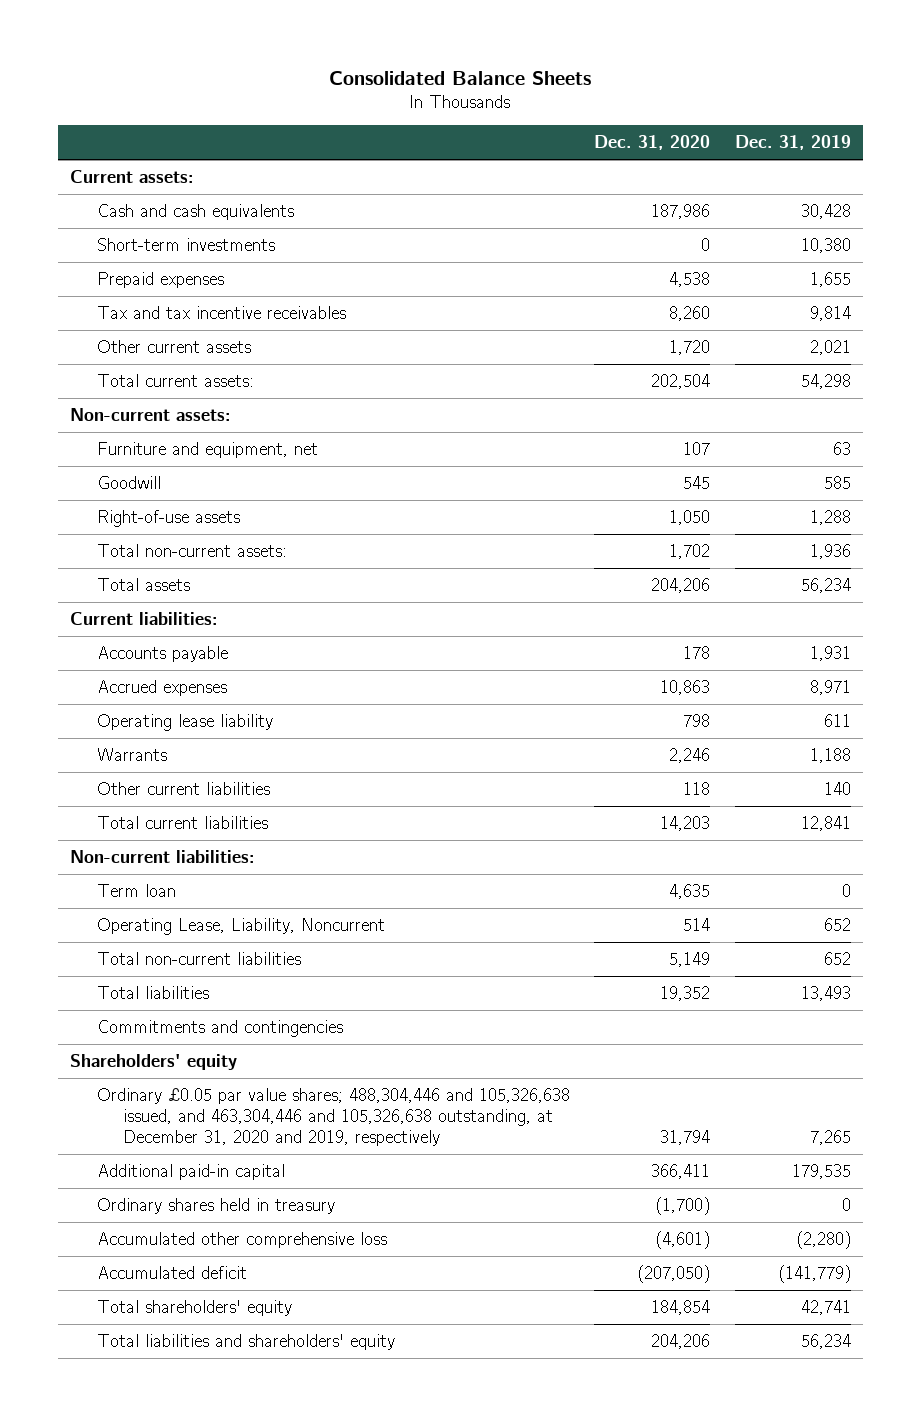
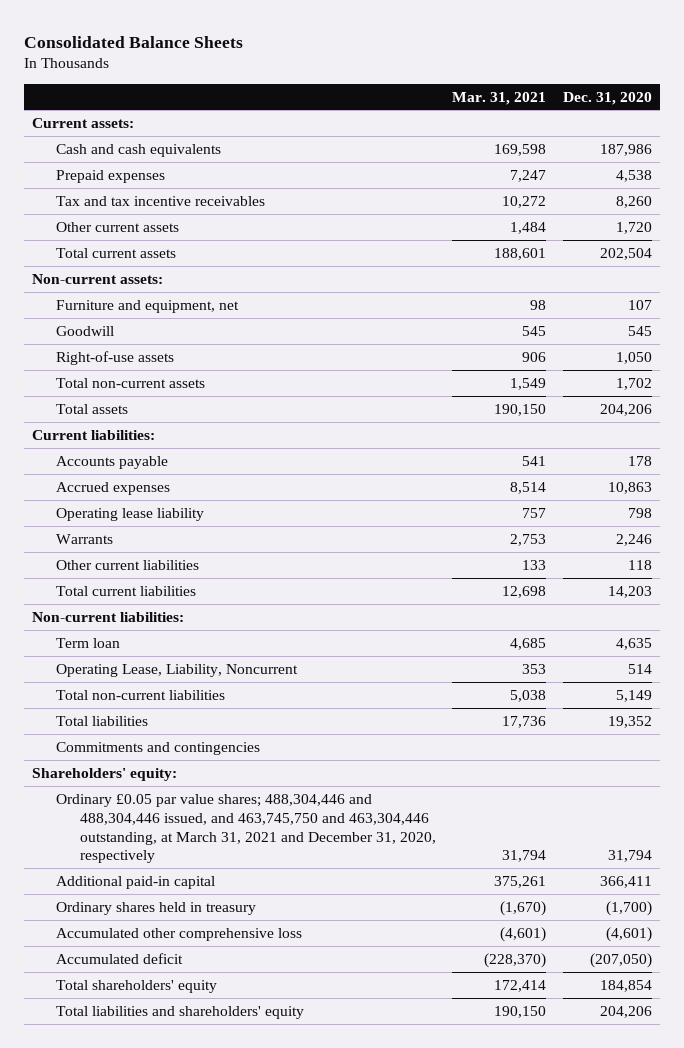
- | Dec. 31, 2020 | Dec. 31, 2019
+ | Mar. 31, 2021 | Dec. 31, 2020
- Short-term investments | 0 | 10,380
- Total current assets: | 202,504 | 54,298
+ Total current assets | 188,601 | 202,504
- Total non-current assets: | 1,702 | 1,936
+ Total non-current assets | 1,549 | 1,702
- Shareholders' equity
- Ordinary £0.05 par value shares; 488,304,446 and 105,326,638 issued, and 463,304,446 and 105,326,638 outstanding, at December 31, 2020 and 2019, respectively | 31,794 | 7,265
+ Shareholders' equity:
+ Ordinary £0.05 par value shares; 488,304,446 and 488,304,446 issued, and 463,745,750 and 463,304,446 outstanding, at March 31, 2021 and December 31, 2020, respectively | 31,794 | 31,794

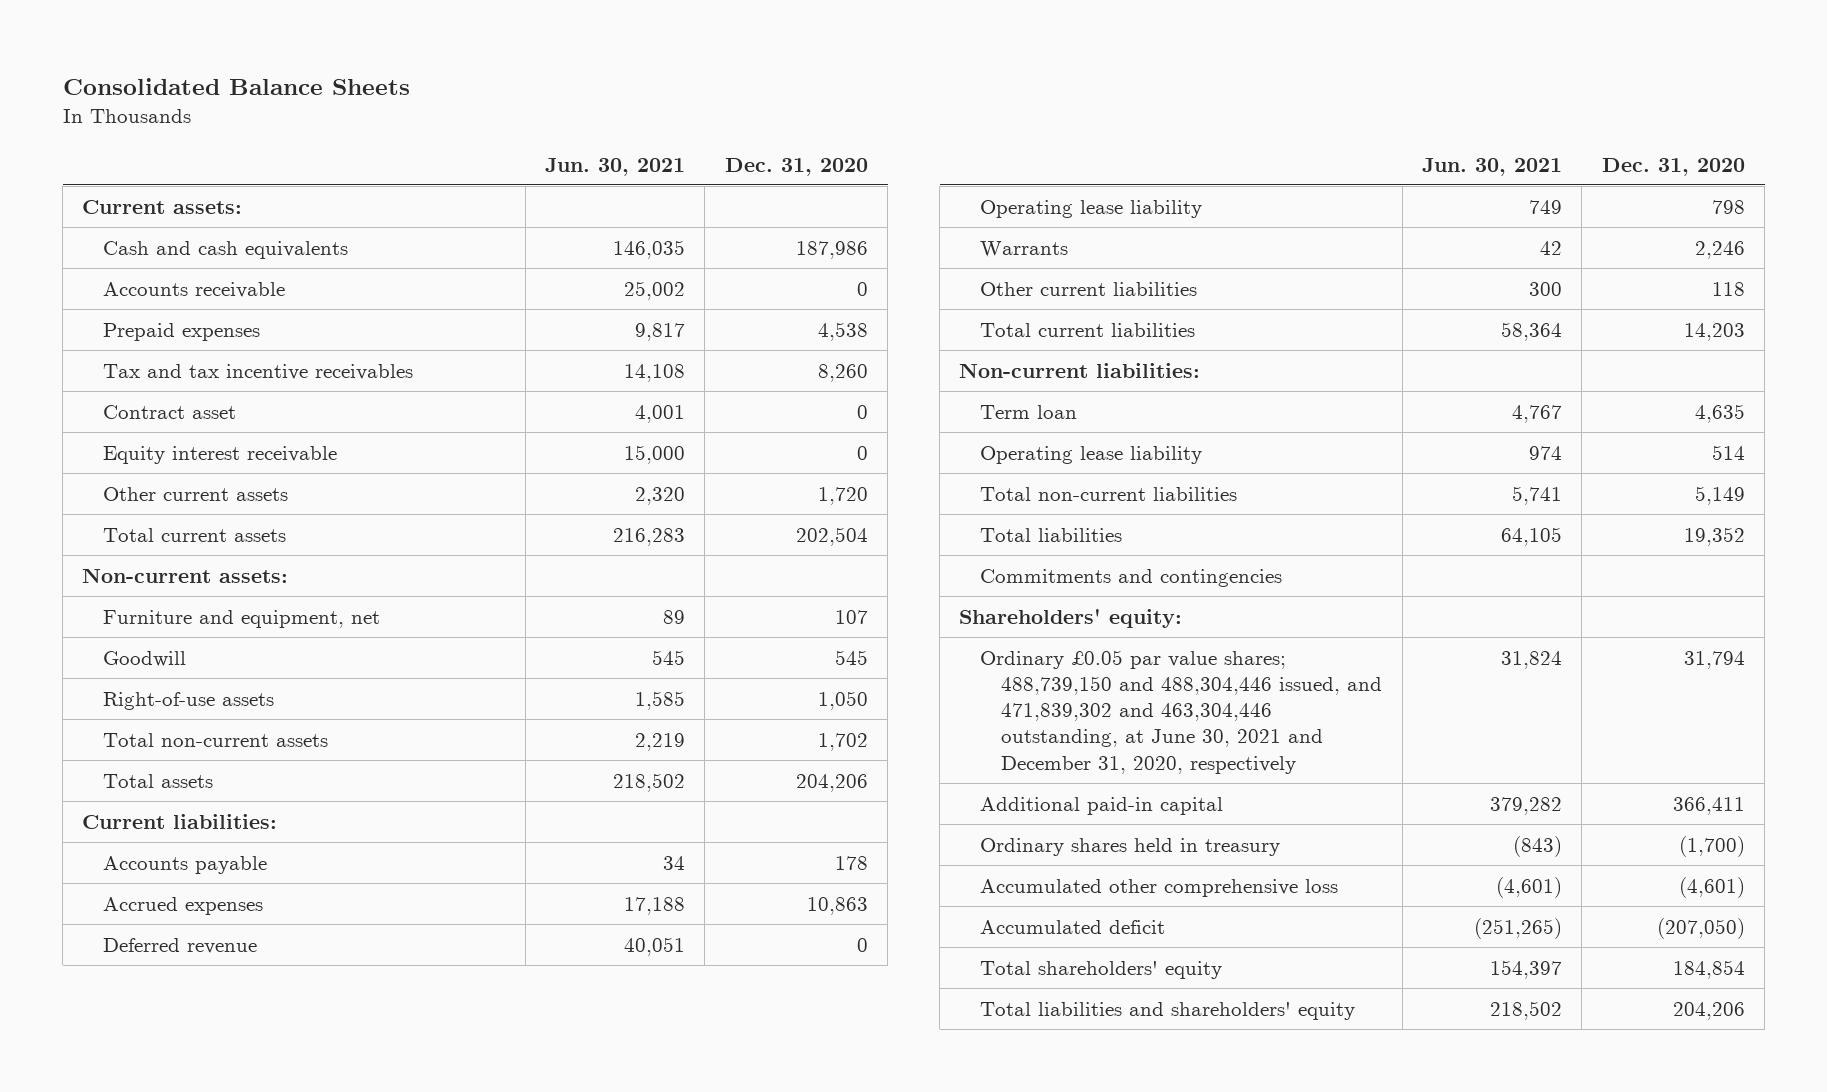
- | Mar. 31, 2021 | Dec. 31, 2020
+ | Jun. 30, 2021 | Dec. 31, 2020
+ Accounts receivable | 25,002 | 0
+ Contract asset | 4,001 | 0
+ Equity interest receivable | 15,000 | 0
+ Deferred revenue | 40,051 | 0
- Operating Lease, Liability, Noncurrent | 353 | 514
+ Operating lease liability | 974 | 514
- Ordinary £0.05 par value shares; 488,304,446 and 488,304,446 issued, and 463,745,750 and 463,304,446 outstanding, at March 31, 2021 and December 31, 2020, respectively | 31,794 | 31,794
+ Ordinary £0.05 par value shares; 488,739,150 and 488,304,446 issued, and 471,839,302 and 463,304,446 outstanding, at June 30, 2021 and December 31, 2020, respectively | 31,824 | 31,794

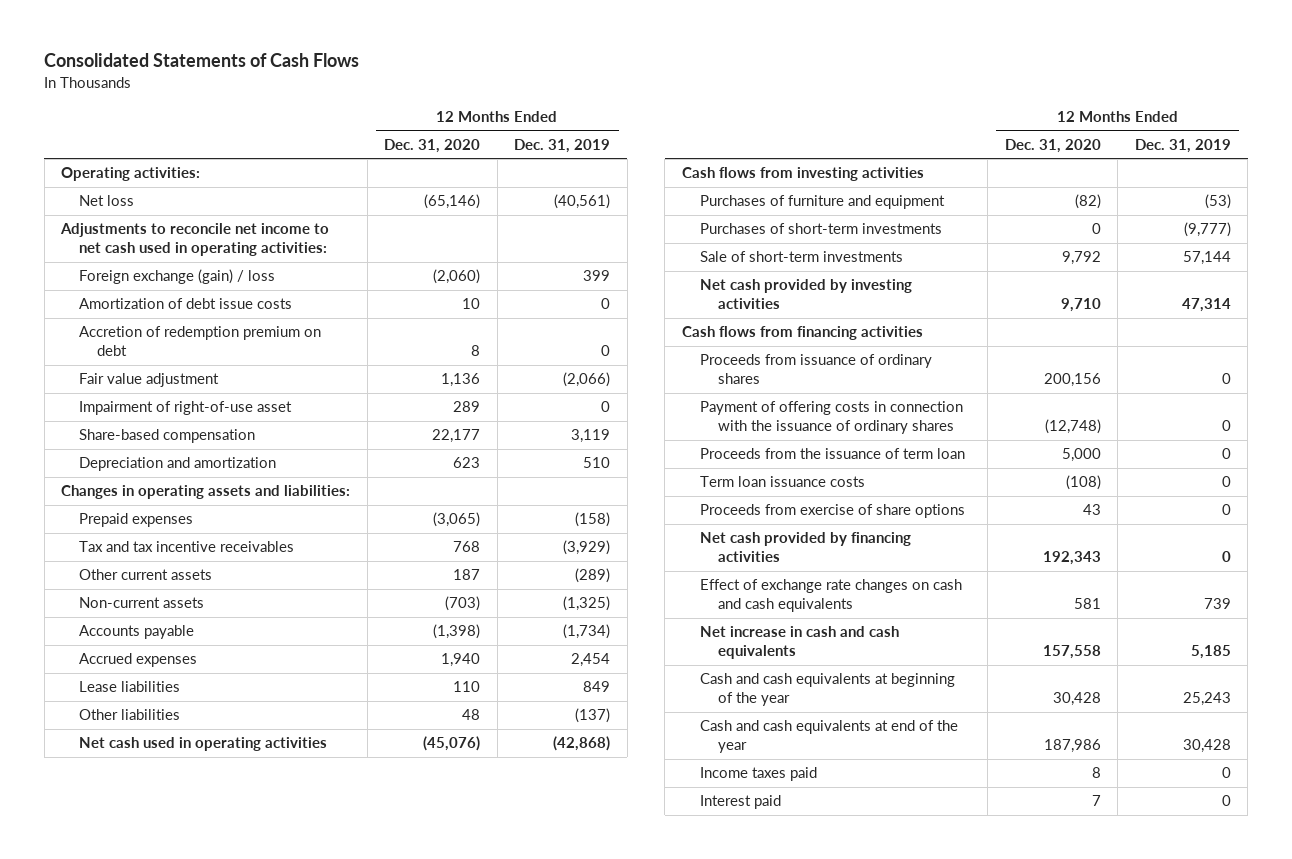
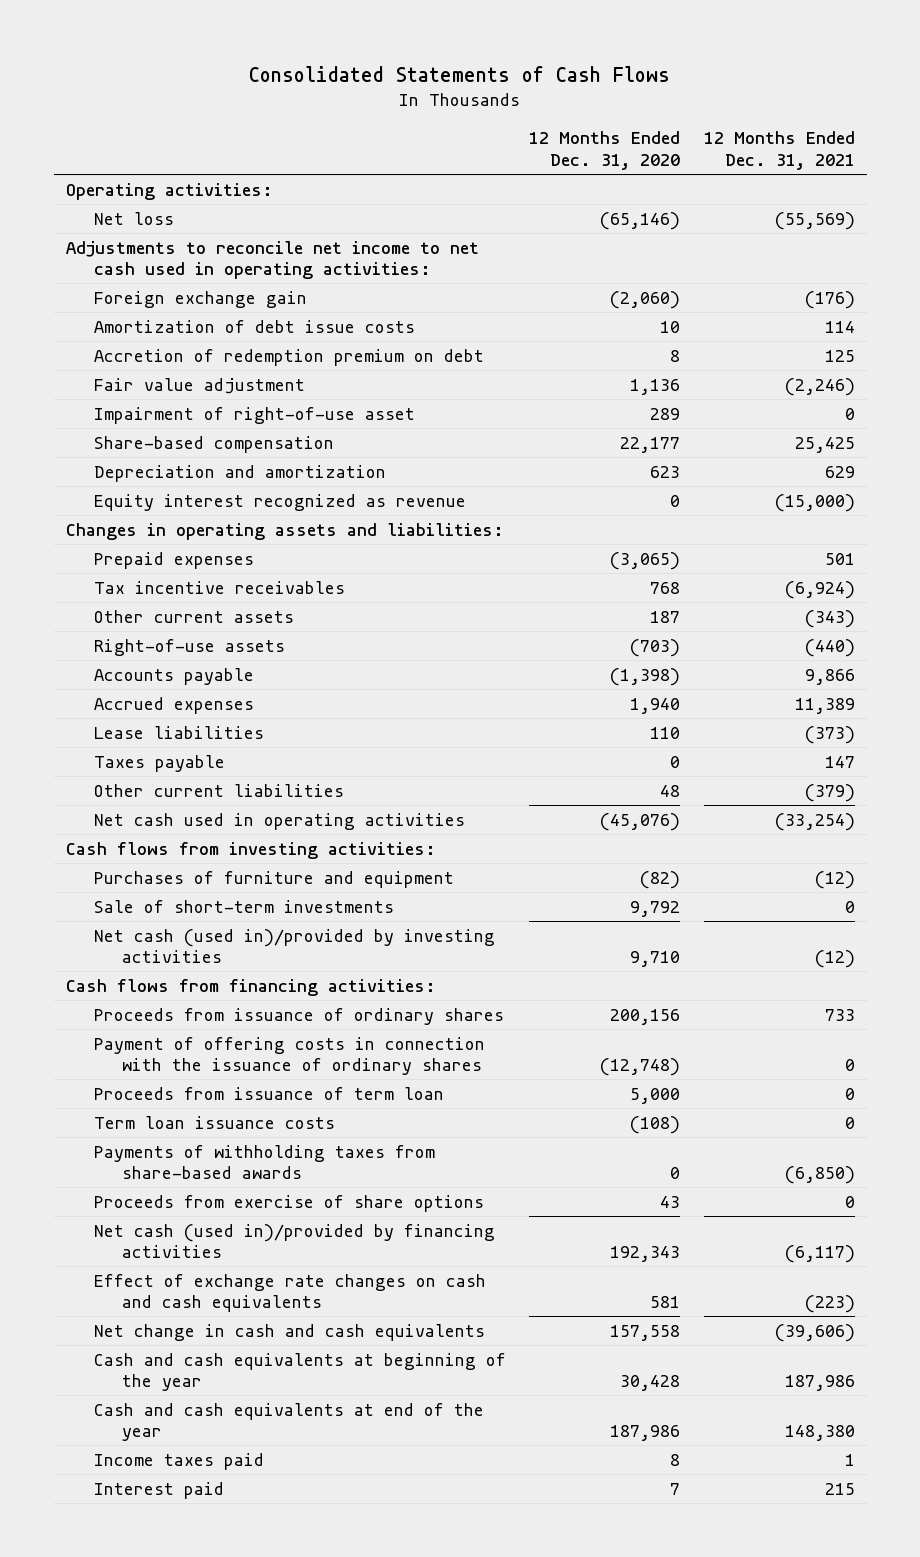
- | 12 Months Ended Dec. 31, 2020 | 12 Months Ended Dec. 31, 2019
+ | 12 Months Ended Dec. 31, 2020 | 12 Months Ended Dec. 31, 2021
- Foreign exchange (gain) / loss | (2,060) | 399
+ Foreign exchange gain | (2,060) | (176)
+ Equity interest recognized as revenue | 0 | (15,000)
- Tax and tax incentive receivables | 768 | (3,929)
+ Tax incentive receivables | 768 | (6,924)
- Non-current assets | (703) | (1,325)
+ Right-of-use assets | (703) | (440)
- Other liabilities | 48 | (137)
+ Taxes payable | 0 | 147
+ Other current liabilities | 48 | (379)
- Cash flows from investing activities
+ Cash flows from investing activities:
- Purchases of short-term investments | 0 | (9,777)
- Net cash provided by investing activities | 9,710 | 47,314
- Cash flows from financing activities
+ Net cash (used in)/provided by investing activities | 9,710 | (12)
+ Cash flows from financing activities:
- Proceeds from the issuance of term loan | 5,000 | 0
+ Proceeds from issuance of term loan | 5,000 | 0
+ Payments of withholding taxes from share-based awards | 0 | (6,850)
- Net cash provided by financing activities | 192,343 | 0
+ Net cash (used in)/provided by financing activities | 192,343 | (6,117)
- Net increase in cash and cash equivalents | 157,558 | 5,185
+ Net change in cash and cash equivalents | 157,558 | (39,606)

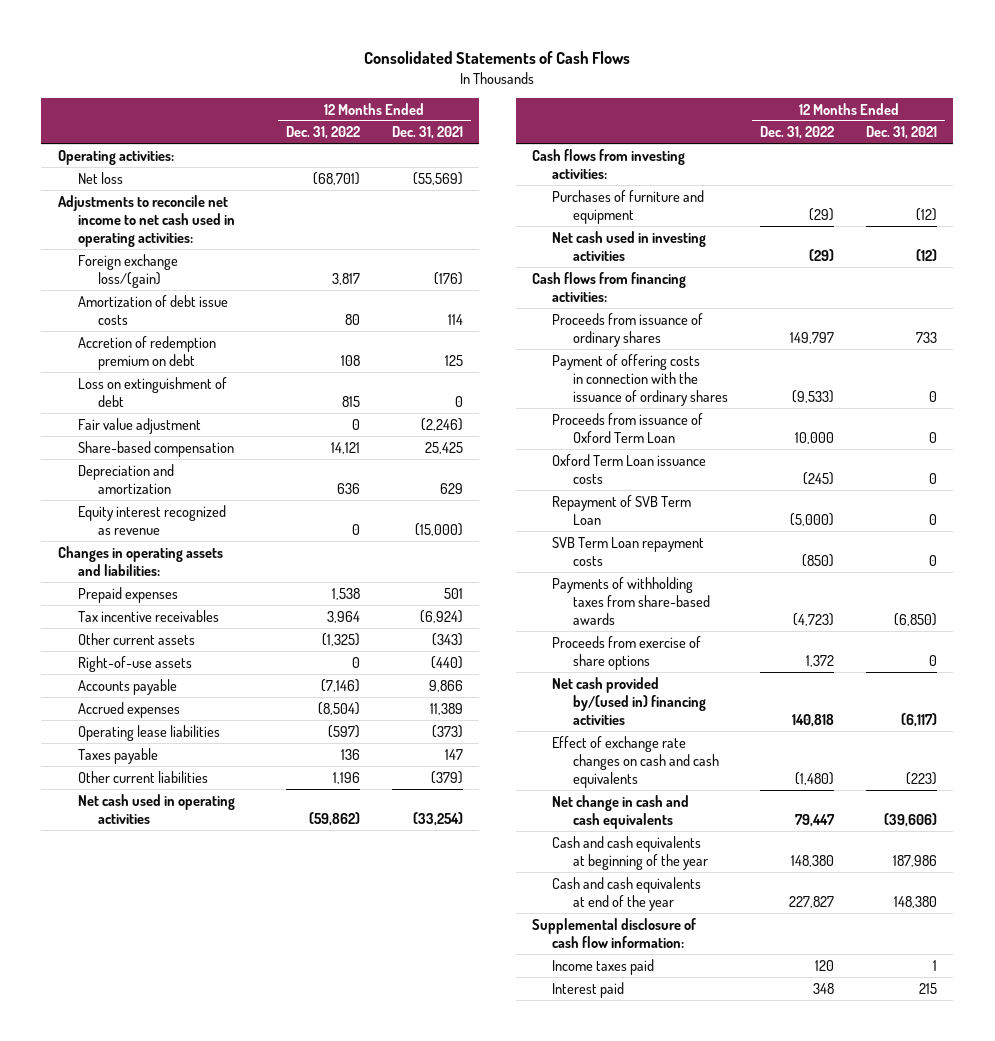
- | 12 Months Ended Dec. 31, 2020 | 12 Months Ended Dec. 31, 2021
+ | 12 Months Ended Dec. 31, 2022 | 12 Months Ended Dec. 31, 2021
- Foreign exchange gain | (2,060) | (176)
+ Foreign exchange loss/(gain) | 3,817 | (176)
+ Loss on extinguishment of debt | 815 | 0
- Impairment of right-of-use asset | 289 | 0
- Lease liabilities | 110 | (373)
+ Operating lease liabilities | (597) | (373)
- Sale of short-term investments | 9,792 | 0
- Net cash (used in)/provided by investing activities | 9,710 | (12)
+ Net cash used in investing activities | (29) | (12)
- Proceeds from issuance of term loan | 5,000 | 0
- Term loan issuance costs | (108) | 0
+ Proceeds from issuance of Oxford Term Loan | 10,000 | 0
+ Oxford Term Loan issuance costs | (245) | 0
+ Repayment of SVB Term Loan | (5,000) | 0
+ SVB Term Loan repayment costs | (850) | 0
- Net cash (used in)/provided by financing activities | 192,343 | (6,117)
+ Net cash provided by/(used in) financing activities | 140,818 | (6,117)
+ Supplemental disclosure of cash flow information:

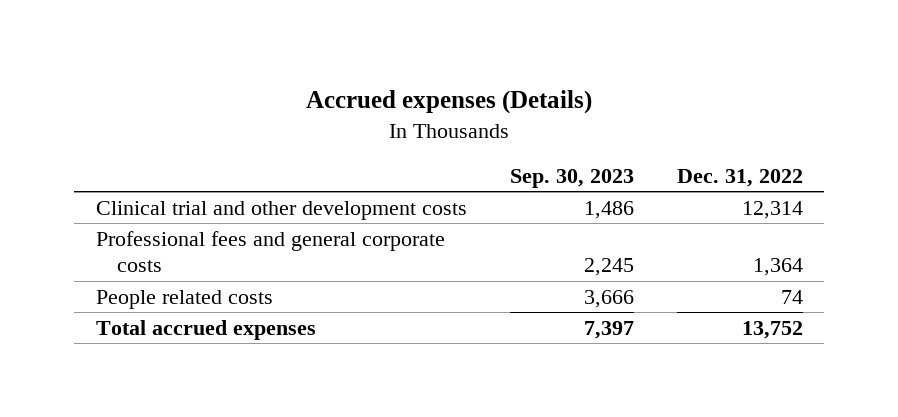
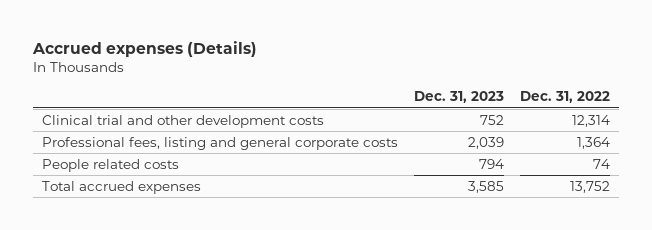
- | Sep. 30, 2023 | Dec. 31, 2022
+ | Dec. 31, 2023 | Dec. 31, 2022
- Professional fees and general corporate costs | 2,245 | 1,364
+ Professional fees, listing and general corporate costs | 2,039 | 1,364

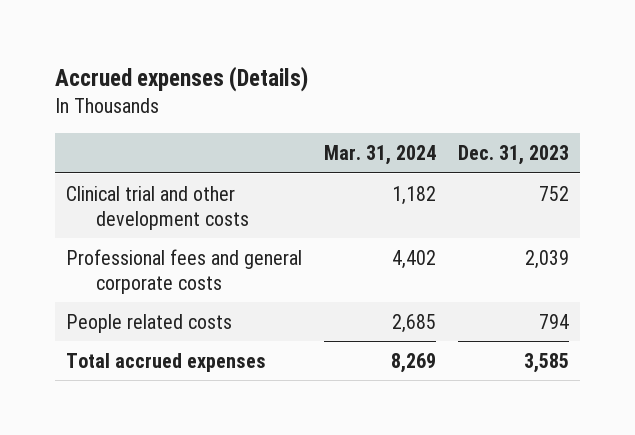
- | Dec. 31, 2023 | Dec. 31, 2022
+ | Mar. 31, 2024 | Dec. 31, 2023
- Professional fees, listing and general corporate costs | 2,039 | 1,364
+ Professional fees and general corporate costs | 4,402 | 2,039

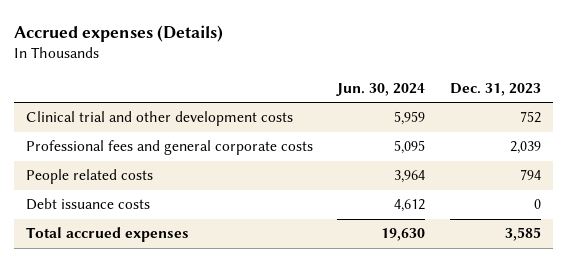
- | Mar. 31, 2024 | Dec. 31, 2023
+ | Jun. 30, 2024 | Dec. 31, 2023
+ Debt issuance costs | 4,612 | 0

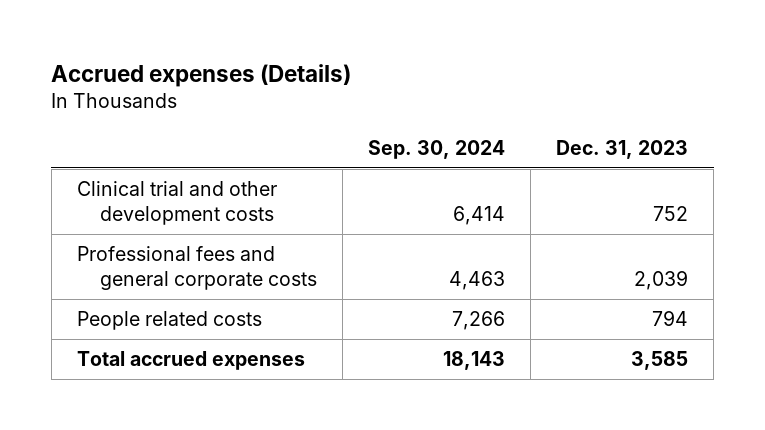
- | Jun. 30, 2024 | Dec. 31, 2023
+ | Sep. 30, 2024 | Dec. 31, 2023
- Debt issuance costs | 4,612 | 0

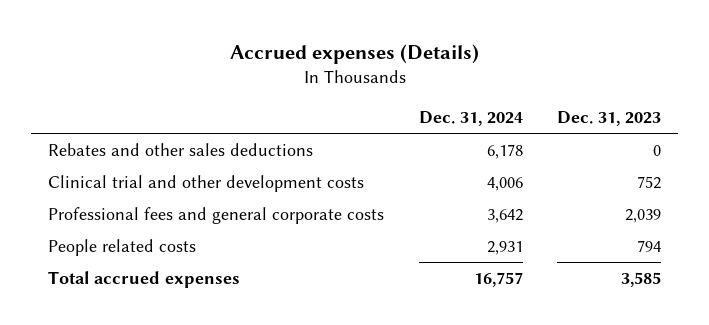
- | Sep. 30, 2024 | Dec. 31, 2023
+ | Dec. 31, 2024 | Dec. 31, 2023
+ Rebates and other sales deductions | 6,178 | 0

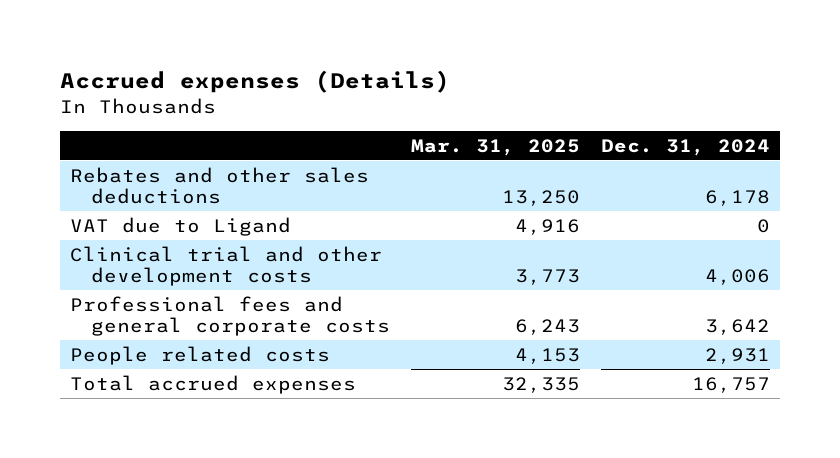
- | Dec. 31, 2024 | Dec. 31, 2023
+ | Mar. 31, 2025 | Dec. 31, 2024
+ VAT due to Ligand | 4,916 | 0

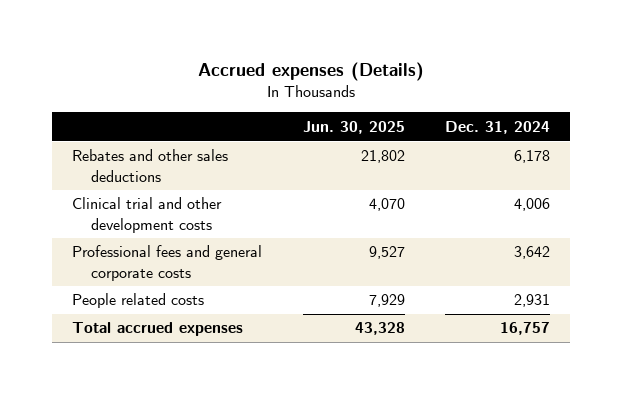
- | Mar. 31, 2025 | Dec. 31, 2024
+ | Jun. 30, 2025 | Dec. 31, 2024
- VAT due to Ligand | 4,916 | 0

